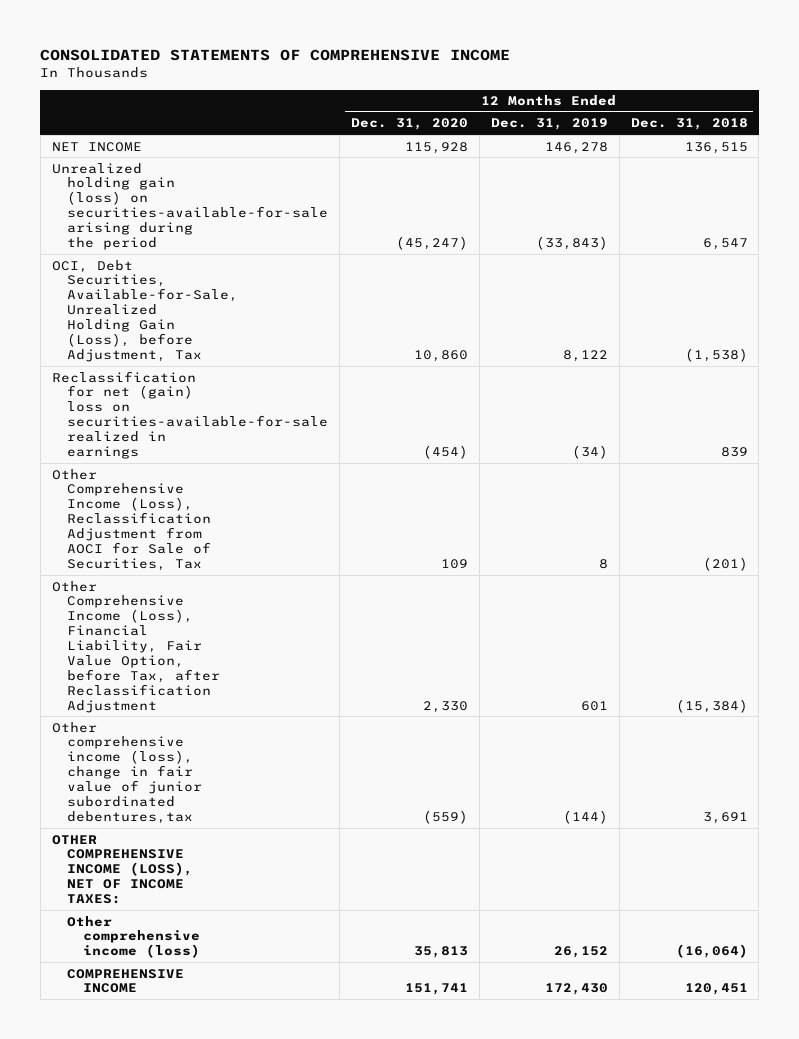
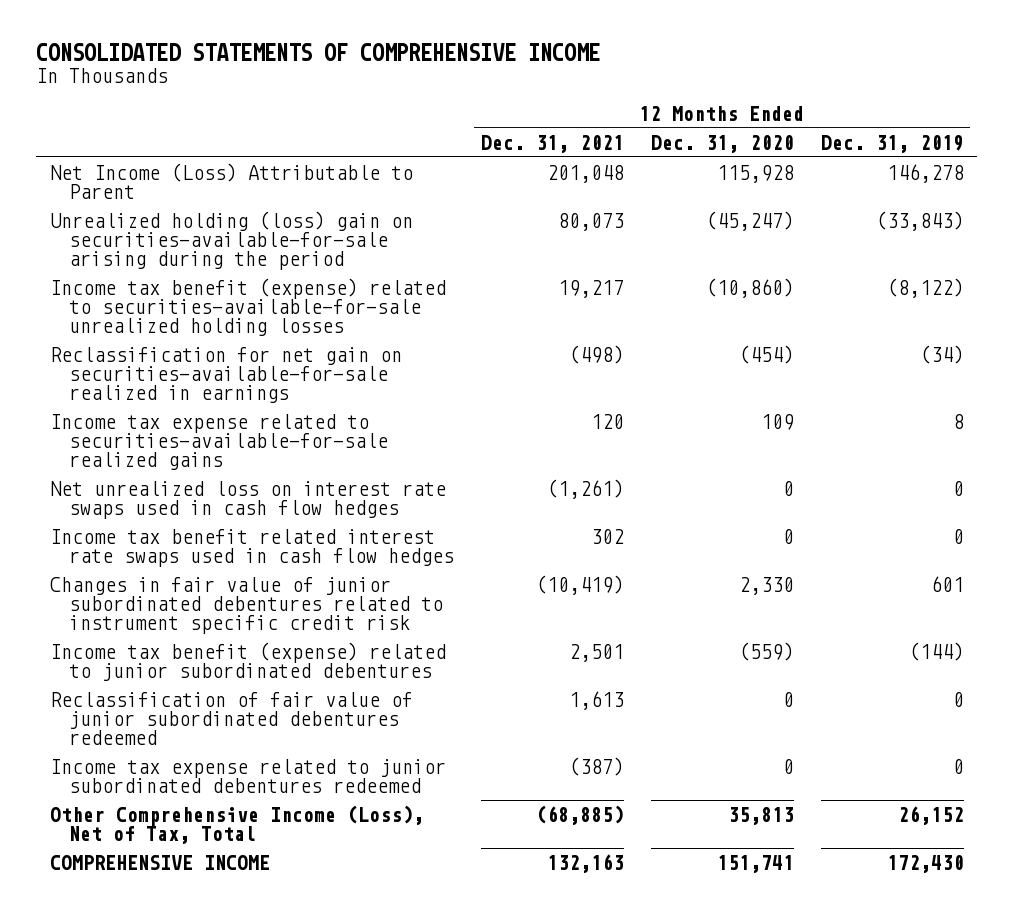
- | 12 Months Ended Dec. 31, 2020 | 12 Months Ended Dec. 31, 2019 | 12 Months Ended Dec. 31, 2018
+ | 12 Months Ended Dec. 31, 2021 | 12 Months Ended Dec. 31, 2020 | 12 Months Ended Dec. 31, 2019
- NET INCOME | 115,928 | 146,278 | 136,515
- Unrealized holding gain (loss) on securities-available-for-sale arising during the period | (45,247) | (33,843) | 6,547
- OCI, Debt Securities, Available-for-Sale, Unrealized Holding Gain (Loss), before Adjustment, Tax | 10,860 | 8,122 | (1,538)
- Reclassification for net (gain) loss on securities-available-for-sale realized in earnings | (454) | (34) | 839
- Other Comprehensive Income (Loss), Reclassification Adjustment from AOCI for Sale of Securities, Tax | 109 | 8 | (201)
- Other Comprehensive Income (Loss), Financial Liability, Fair Value Option, before Tax, after Reclassification Adjustment | 2,330 | 601 | (15,384)
- Other comprehensive income (loss), change in fair value of junior subordinated debentures,tax | (559) | (144) | 3,691
- OTHER COMPREHENSIVE INCOME (LOSS), NET OF INCOME TAXES:
- Other comprehensive income (loss) | 35,813 | 26,152 | (16,064)
+ Net Income (Loss) Attributable to Parent | 201,048 | 115,928 | 146,278
+ Unrealized holding (loss) gain on securities-available-for-sale arising during the period | 80,073 | (45,247) | (33,843)
+ Income tax benefit (expense) related to securities-available-for-sale unrealized holding losses | 19,217 | (10,860) | (8,122)
+ Reclassification for net gain on securities-available-for-sale realized in earnings | (498) | (454) | (34)
+ Income tax expense related to securities-available-for-sale realized gains | 120 | 109 | 8
+ Net unrealized loss on interest rate swaps used in cash flow hedges | (1,261) | 0 | 0
+ Income tax benefit related interest rate swaps used in cash flow hedges | 302 | 0 | 0
+ Changes in fair value of junior subordinated debentures related to instrument specific credit risk | (10,419) | 2,330 | 601
+ Income tax benefit (expense) related to junior subordinated debentures | 2,501 | (559) | (144)
+ Reclassification of fair value of junior subordinated debentures redeemed | 1,613 | 0 | 0
+ Income tax expense related to junior subordinated debentures redeemed | (387) | 0 | 0
+ Other Comprehensive Income (Loss), Net of Tax, Total | (68,885) | 35,813 | 26,152

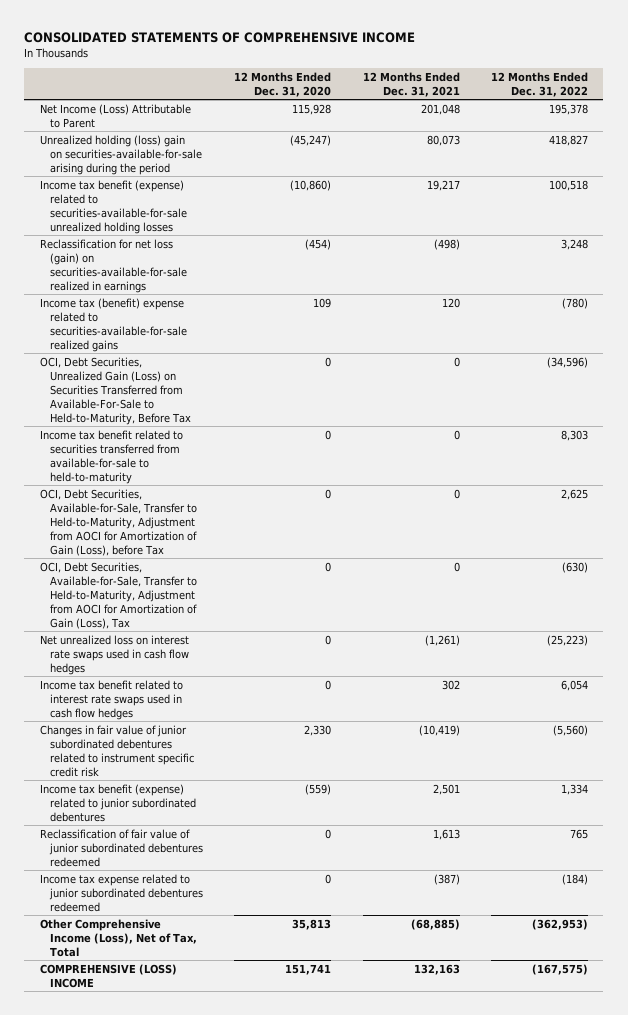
- | 12 Months Ended Dec. 31, 2021 | 12 Months Ended Dec. 31, 2020 | 12 Months Ended Dec. 31, 2019
+ | 12 Months Ended Dec. 31, 2020 | 12 Months Ended Dec. 31, 2021 | 12 Months Ended Dec. 31, 2022
- Reclassification for net gain on securities-available-for-sale realized in earnings | (498) | (454) | (34)
- Income tax expense related to securities-available-for-sale realized gains | 120 | 109 | 8
+ Reclassification for net loss (gain) on securities-available-for-sale realized in earnings | (454) | (498) | 3,248
+ Income tax (benefit) expense related to securities-available-for-sale realized gains | 109 | 120 | (780)
+ OCI, Debt Securities, Unrealized Gain (Loss) on Securities Transferred from Available-For-Sale to Held-to-Maturity, Before Tax | 0 | 0 | (34,596)
+ Income tax benefit related to securities transferred from available-for-sale to held-to-maturity | 0 | 0 | 8,303
+ OCI, Debt Securities, Available-for-Sale, Transfer to Held-to-Maturity, Adjustment from AOCI for Amortization of Gain (Loss), before Tax | 0 | 0 | 2,625
+ OCI, Debt Securities, Available-for-Sale, Transfer to Held-to-Maturity, Adjustment from AOCI for Amortization of Gain (Loss), Tax | 0 | 0 | (630)
- Income tax benefit related interest rate swaps used in cash flow hedges | 302 | 0 | 0
+ Income tax benefit related to interest rate swaps used in cash flow hedges | 0 | 302 | 6,054
- COMPREHENSIVE INCOME | 132,163 | 151,741 | 172,430
+ COMPREHENSIVE (LOSS) INCOME | 151,741 | 132,163 | (167,575)

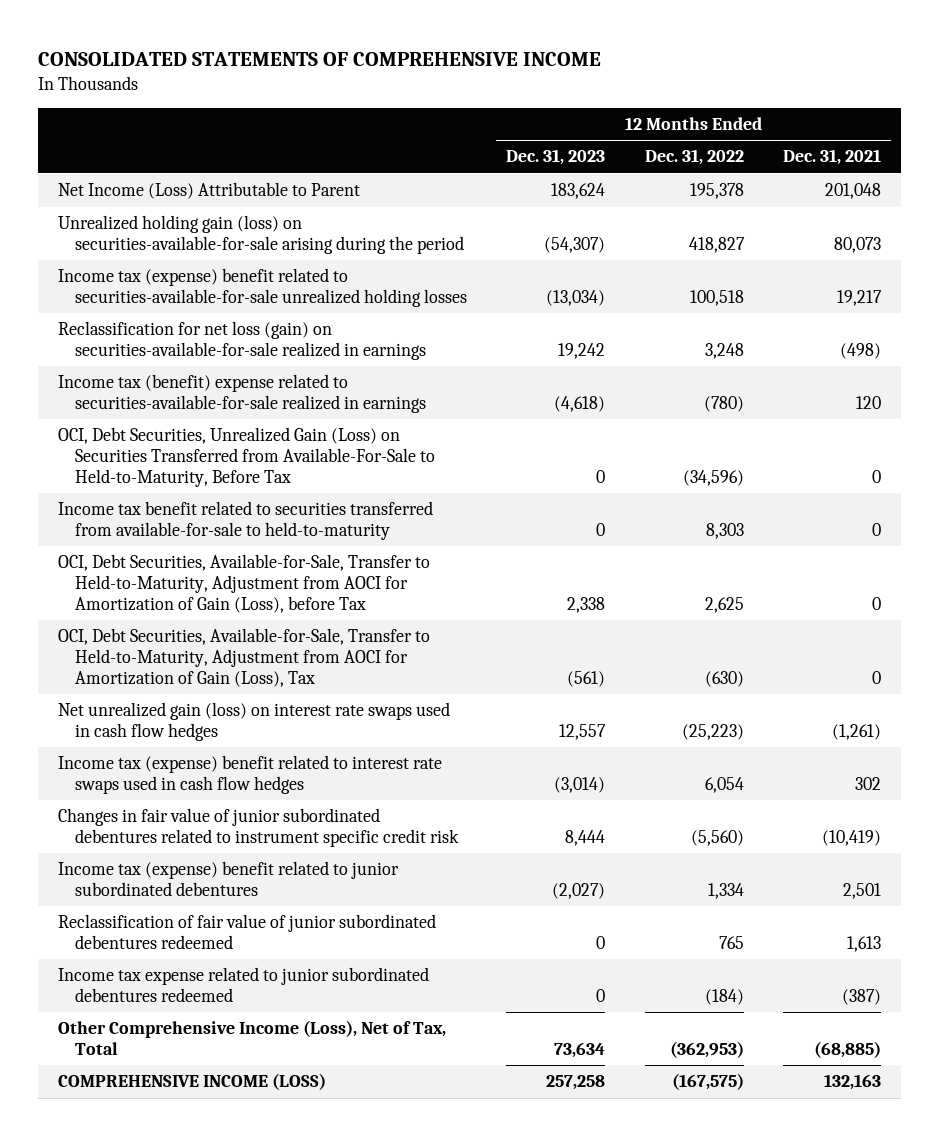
- | 12 Months Ended Dec. 31, 2020 | 12 Months Ended Dec. 31, 2021 | 12 Months Ended Dec. 31, 2022
+ | 12 Months Ended Dec. 31, 2023 | 12 Months Ended Dec. 31, 2022 | 12 Months Ended Dec. 31, 2021
- Unrealized holding (loss) gain on securities-available-for-sale arising during the period | (45,247) | 80,073 | 418,827
- Income tax benefit (expense) related to securities-available-for-sale unrealized holding losses | (10,860) | 19,217 | 100,518
+ Unrealized holding gain (loss) on securities-available-for-sale arising during the period | (54,307) | 418,827 | 80,073
+ Income tax (expense) benefit related to securities-available-for-sale unrealized holding losses | (13,034) | 100,518 | 19,217
- Income tax (benefit) expense related to securities-available-for-sale realized gains | 109 | 120 | (780)
+ Income tax (benefit) expense related to securities-available-for-sale realized in earnings | (4,618) | (780) | 120
- Net unrealized loss on interest rate swaps used in cash flow hedges | 0 | (1,261) | (25,223)
- Income tax benefit related to interest rate swaps used in cash flow hedges | 0 | 302 | 6,054
+ Net unrealized gain (loss) on interest rate swaps used in cash flow hedges | 12,557 | (25,223) | (1,261)
+ Income tax (expense) benefit related to interest rate swaps used in cash flow hedges | (3,014) | 6,054 | 302
- Income tax benefit (expense) related to junior subordinated debentures | (559) | 2,501 | 1,334
+ Income tax (expense) benefit related to junior subordinated debentures | (2,027) | 1,334 | 2,501
- COMPREHENSIVE (LOSS) INCOME | 151,741 | 132,163 | (167,575)
+ COMPREHENSIVE INCOME (LOSS) | 257,258 | (167,575) | 132,163

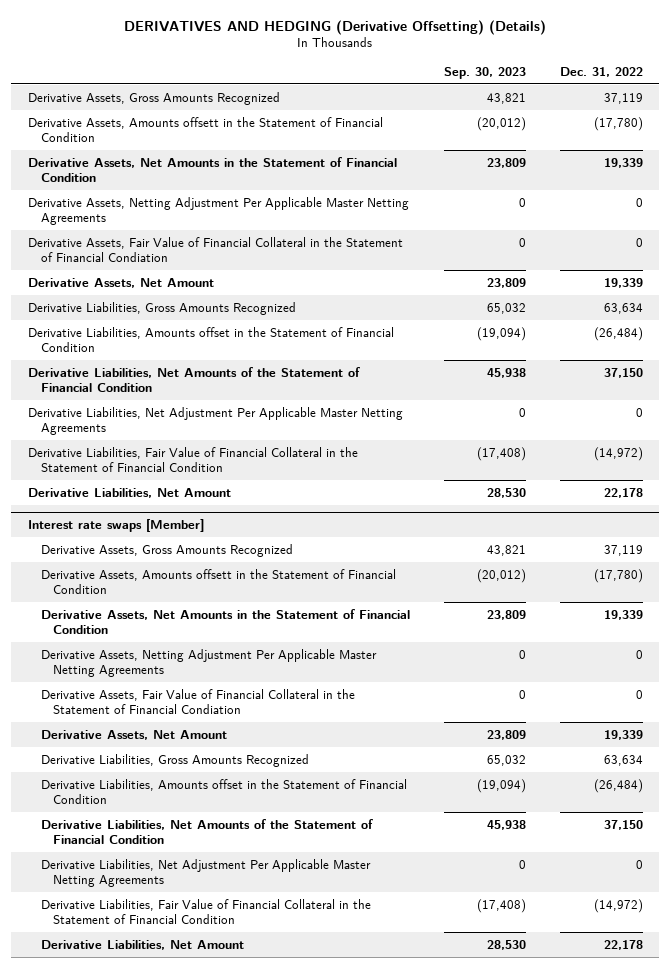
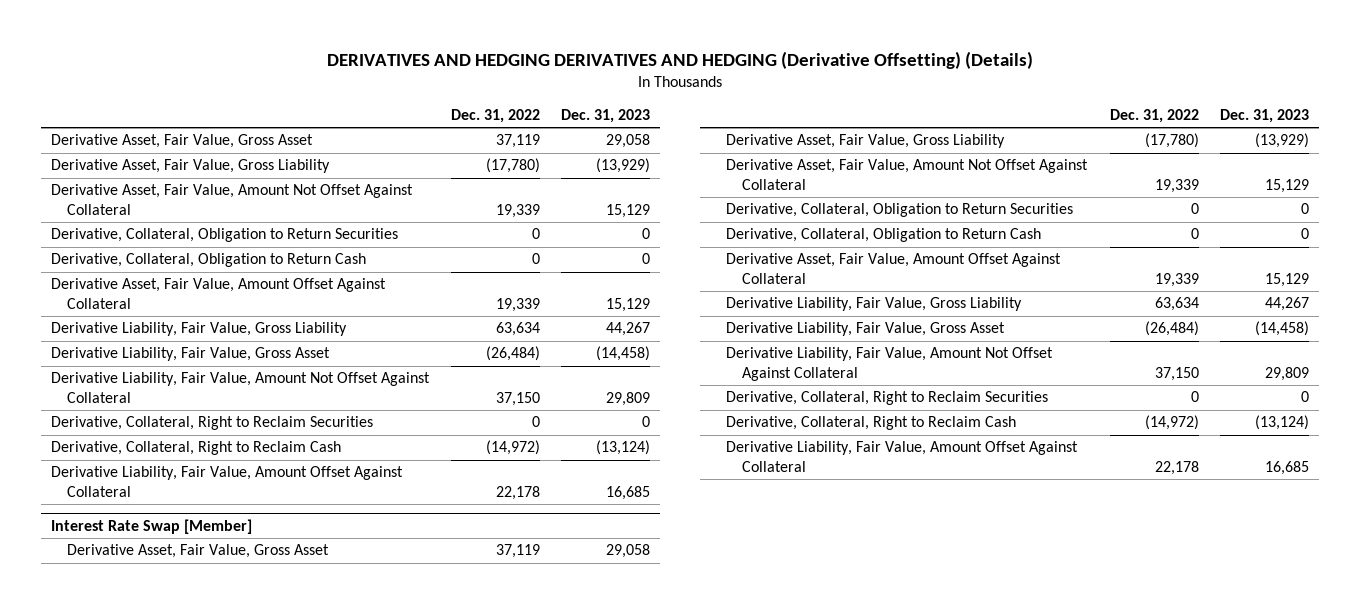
- DERIVATIVES AND HEDGING (Derivative Offsetting) (Details)
+ DERIVATIVES AND HEDGING DERIVATIVES AND HEDGING (Derivative Offsetting) (Details)
- | Sep. 30, 2023 | Dec. 31, 2022
+ | Dec. 31, 2022 | Dec. 31, 2023
- Derivative Assets, Gross Amounts Recognized | 43,821 | 37,119
- Derivative Assets, Amounts offsett in the Statement of Financial Condition | (20,012) | (17,780)
- Derivative Assets, Net Amounts in the Statement of Financial Condition | 23,809 | 19,339
- Derivative Assets, Netting Adjustment Per Applicable Master Netting Agreements | 0 | 0
- Derivative Assets, Fair Value of Financial Collateral in the Statement of Financial Condiation | 0 | 0
- Derivative Assets, Net Amount | 23,809 | 19,339
- Derivative Liabilities, Gross Amounts Recognized | 65,032 | 63,634
- Derivative Liabilities, Amounts offset in the Statement of Financial Condition | (19,094) | (26,484)
- Derivative Liabilities, Net Amounts of the Statement of Financial Condition | 45,938 | 37,150
- Derivative Liabilities, Net Adjustment Per Applicable Master Netting Agreements | 0 | 0
- Derivative Liabilities, Fair Value of Financial Collateral in the Statement of Financial Condition | (17,408) | (14,972)
- Derivative Liabilities, Net Amount | 28,530 | 22,178
- Interest rate swaps [Member]
- Derivative Assets, Gross Amounts Recognized | 43,821 | 37,119
- Derivative Assets, Amounts offsett in the Statement of Financial Condition | (20,012) | (17,780)
- Derivative Assets, Net Amounts in the Statement of Financial Condition | 23,809 | 19,339
- Derivative Assets, Netting Adjustment Per Applicable Master Netting Agreements | 0 | 0
- Derivative Assets, Fair Value of Financial Collateral in the Statement of Financial Condiation | 0 | 0
- Derivative Assets, Net Amount | 23,809 | 19,339
- Derivative Liabilities, Gross Amounts Recognized | 65,032 | 63,634
- Derivative Liabilities, Amounts offset in the Statement of Financial Condition | (19,094) | (26,484)
- Derivative Liabilities, Net Amounts of the Statement of Financial Condition | 45,938 | 37,150
- Derivative Liabilities, Net Adjustment Per Applicable Master Netting Agreements | 0 | 0
- Derivative Liabilities, Fair Value of Financial Collateral in the Statement of Financial Condition | (17,408) | (14,972)
- Derivative Liabilities, Net Amount | 28,530 | 22,178
+ Derivative Asset, Fair Value, Gross Asset | 37,119 | 29,058
+ Derivative Asset, Fair Value, Gross Liability | (17,780) | (13,929)
+ Derivative Asset, Fair Value, Amount Not Offset Against Collateral | 19,339 | 15,129
+ Derivative, Collateral, Obligation to Return Securities | 0 | 0
+ Derivative, Collateral, Obligation to Return Cash | 0 | 0
+ Derivative Asset, Fair Value, Amount Offset Against Collateral | 19,339 | 15,129
+ Derivative Liability, Fair Value, Gross Liability | 63,634 | 44,267
+ Derivative Liability, Fair Value, Gross Asset | (26,484) | (14,458)
+ Derivative Liability, Fair Value, Amount Not Offset Against Collateral | 37,150 | 29,809
+ Derivative, Collateral, Right to Reclaim Securities | 0 | 0
+ Derivative, Collateral, Right to Reclaim Cash | (14,972) | (13,124)
+ Derivative Liability, Fair Value, Amount Offset Against Collateral | 22,178 | 16,685
+ Interest Rate Swap [Member]
+ Derivative Asset, Fair Value, Gross Asset | 37,119 | 29,058
+ Derivative Asset, Fair Value, Gross Liability | (17,780) | (13,929)
+ Derivative Asset, Fair Value, Amount Not Offset Against Collateral | 19,339 | 15,129
+ Derivative, Collateral, Obligation to Return Securities | 0 | 0
+ Derivative, Collateral, Obligation to Return Cash | 0 | 0
+ Derivative Asset, Fair Value, Amount Offset Against Collateral | 19,339 | 15,129
+ Derivative Liability, Fair Value, Gross Liability | 63,634 | 44,267
+ Derivative Liability, Fair Value, Gross Asset | (26,484) | (14,458)
+ Derivative Liability, Fair Value, Amount Not Offset Against Collateral | 37,150 | 29,809
+ Derivative, Collateral, Right to Reclaim Securities | 0 | 0
+ Derivative, Collateral, Right to Reclaim Cash | (14,972) | (13,124)
+ Derivative Liability, Fair Value, Amount Offset Against Collateral | 22,178 | 16,685

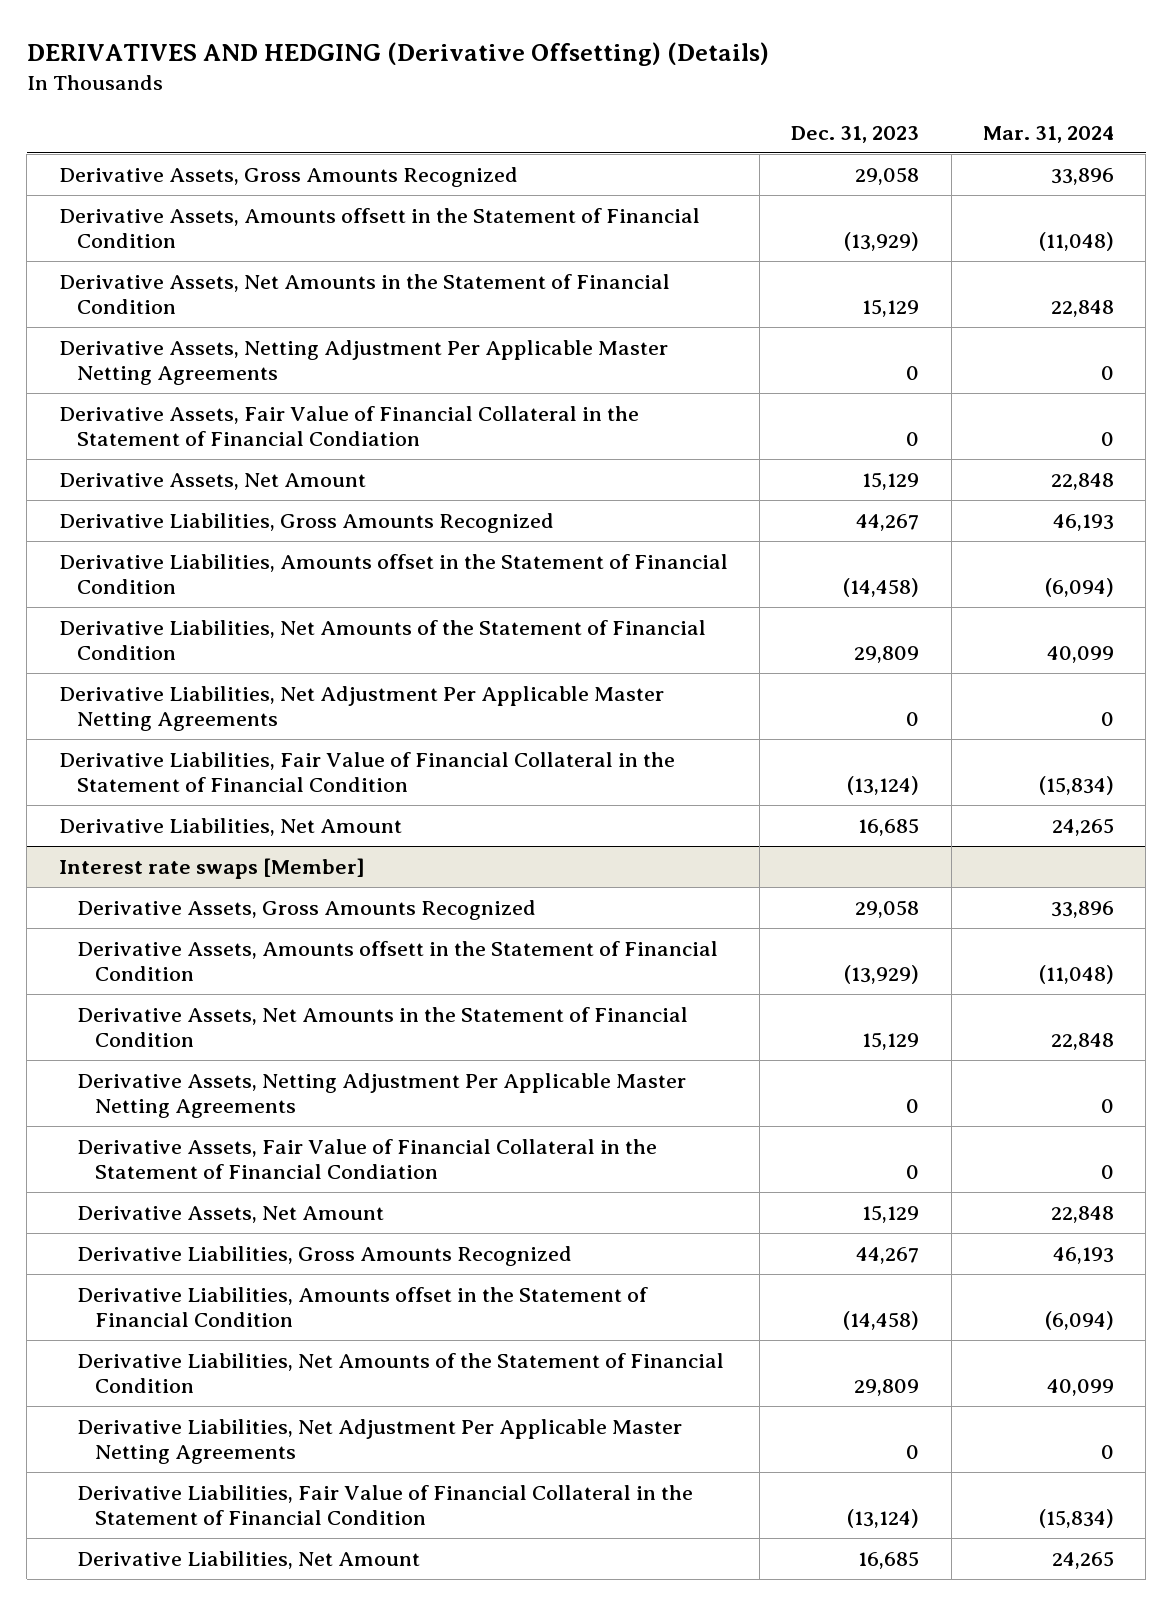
- DERIVATIVES AND HEDGING DERIVATIVES AND HEDGING (Derivative Offsetting) (Details)
+ DERIVATIVES AND HEDGING (Derivative Offsetting) (Details)
- | Dec. 31, 2022 | Dec. 31, 2023
+ | Dec. 31, 2023 | Mar. 31, 2024
- Derivative Asset, Fair Value, Gross Asset | 37,119 | 29,058
- Derivative Asset, Fair Value, Gross Liability | (17,780) | (13,929)
- Derivative Asset, Fair Value, Amount Not Offset Against Collateral | 19,339 | 15,129
- Derivative, Collateral, Obligation to Return Securities | 0 | 0
- Derivative, Collateral, Obligation to Return Cash | 0 | 0
- Derivative Asset, Fair Value, Amount Offset Against Collateral | 19,339 | 15,129
- Derivative Liability, Fair Value, Gross Liability | 63,634 | 44,267
- Derivative Liability, Fair Value, Gross Asset | (26,484) | (14,458)
- Derivative Liability, Fair Value, Amount Not Offset Against Collateral | 37,150 | 29,809
- Derivative, Collateral, Right to Reclaim Securities | 0 | 0
- Derivative, Collateral, Right to Reclaim Cash | (14,972) | (13,124)
- Derivative Liability, Fair Value, Amount Offset Against Collateral | 22,178 | 16,685
- Interest Rate Swap [Member]
- Derivative Asset, Fair Value, Gross Asset | 37,119 | 29,058
- Derivative Asset, Fair Value, Gross Liability | (17,780) | (13,929)
- Derivative Asset, Fair Value, Amount Not Offset Against Collateral | 19,339 | 15,129
- Derivative, Collateral, Obligation to Return Securities | 0 | 0
- Derivative, Collateral, Obligation to Return Cash | 0 | 0
- Derivative Asset, Fair Value, Amount Offset Against Collateral | 19,339 | 15,129
- Derivative Liability, Fair Value, Gross Liability | 63,634 | 44,267
- Derivative Liability, Fair Value, Gross Asset | (26,484) | (14,458)
- Derivative Liability, Fair Value, Amount Not Offset Against Collateral | 37,150 | 29,809
- Derivative, Collateral, Right to Reclaim Securities | 0 | 0
- Derivative, Collateral, Right to Reclaim Cash | (14,972) | (13,124)
- Derivative Liability, Fair Value, Amount Offset Against Collateral | 22,178 | 16,685
+ Derivative Assets, Gross Amounts Recognized | 29,058 | 33,896
+ Derivative Assets, Amounts offsett in the Statement of Financial Condition | (13,929) | (11,048)
+ Derivative Assets, Net Amounts in the Statement of Financial Condition | 15,129 | 22,848
+ Derivative Assets, Netting Adjustment Per Applicable Master Netting Agreements | 0 | 0
+ Derivative Assets, Fair Value of Financial Collateral in the Statement of Financial Condiation | 0 | 0
+ Derivative Assets, Net Amount | 15,129 | 22,848
+ Derivative Liabilities, Gross Amounts Recognized | 44,267 | 46,193
+ Derivative Liabilities, Amounts offset in the Statement of Financial Condition | (14,458) | (6,094)
+ Derivative Liabilities, Net Amounts of the Statement of Financial Condition | 29,809 | 40,099
+ Derivative Liabilities, Net Adjustment Per Applicable Master Netting Agreements | 0 | 0
+ Derivative Liabilities, Fair Value of Financial Collateral in the Statement of Financial Condition | (13,124) | (15,834)
+ Derivative Liabilities, Net Amount | 16,685 | 24,265
+ Interest rate swaps [Member]
+ Derivative Assets, Gross Amounts Recognized | 29,058 | 33,896
+ Derivative Assets, Amounts offsett in the Statement of Financial Condition | (13,929) | (11,048)
+ Derivative Assets, Net Amounts in the Statement of Financial Condition | 15,129 | 22,848
+ Derivative Assets, Netting Adjustment Per Applicable Master Netting Agreements | 0 | 0
+ Derivative Assets, Fair Value of Financial Collateral in the Statement of Financial Condiation | 0 | 0
+ Derivative Assets, Net Amount | 15,129 | 22,848
+ Derivative Liabilities, Gross Amounts Recognized | 44,267 | 46,193
+ Derivative Liabilities, Amounts offset in the Statement of Financial Condition | (14,458) | (6,094)
+ Derivative Liabilities, Net Amounts of the Statement of Financial Condition | 29,809 | 40,099
+ Derivative Liabilities, Net Adjustment Per Applicable Master Netting Agreements | 0 | 0
+ Derivative Liabilities, Fair Value of Financial Collateral in the Statement of Financial Condition | (13,124) | (15,834)
+ Derivative Liabilities, Net Amount | 16,685 | 24,265

